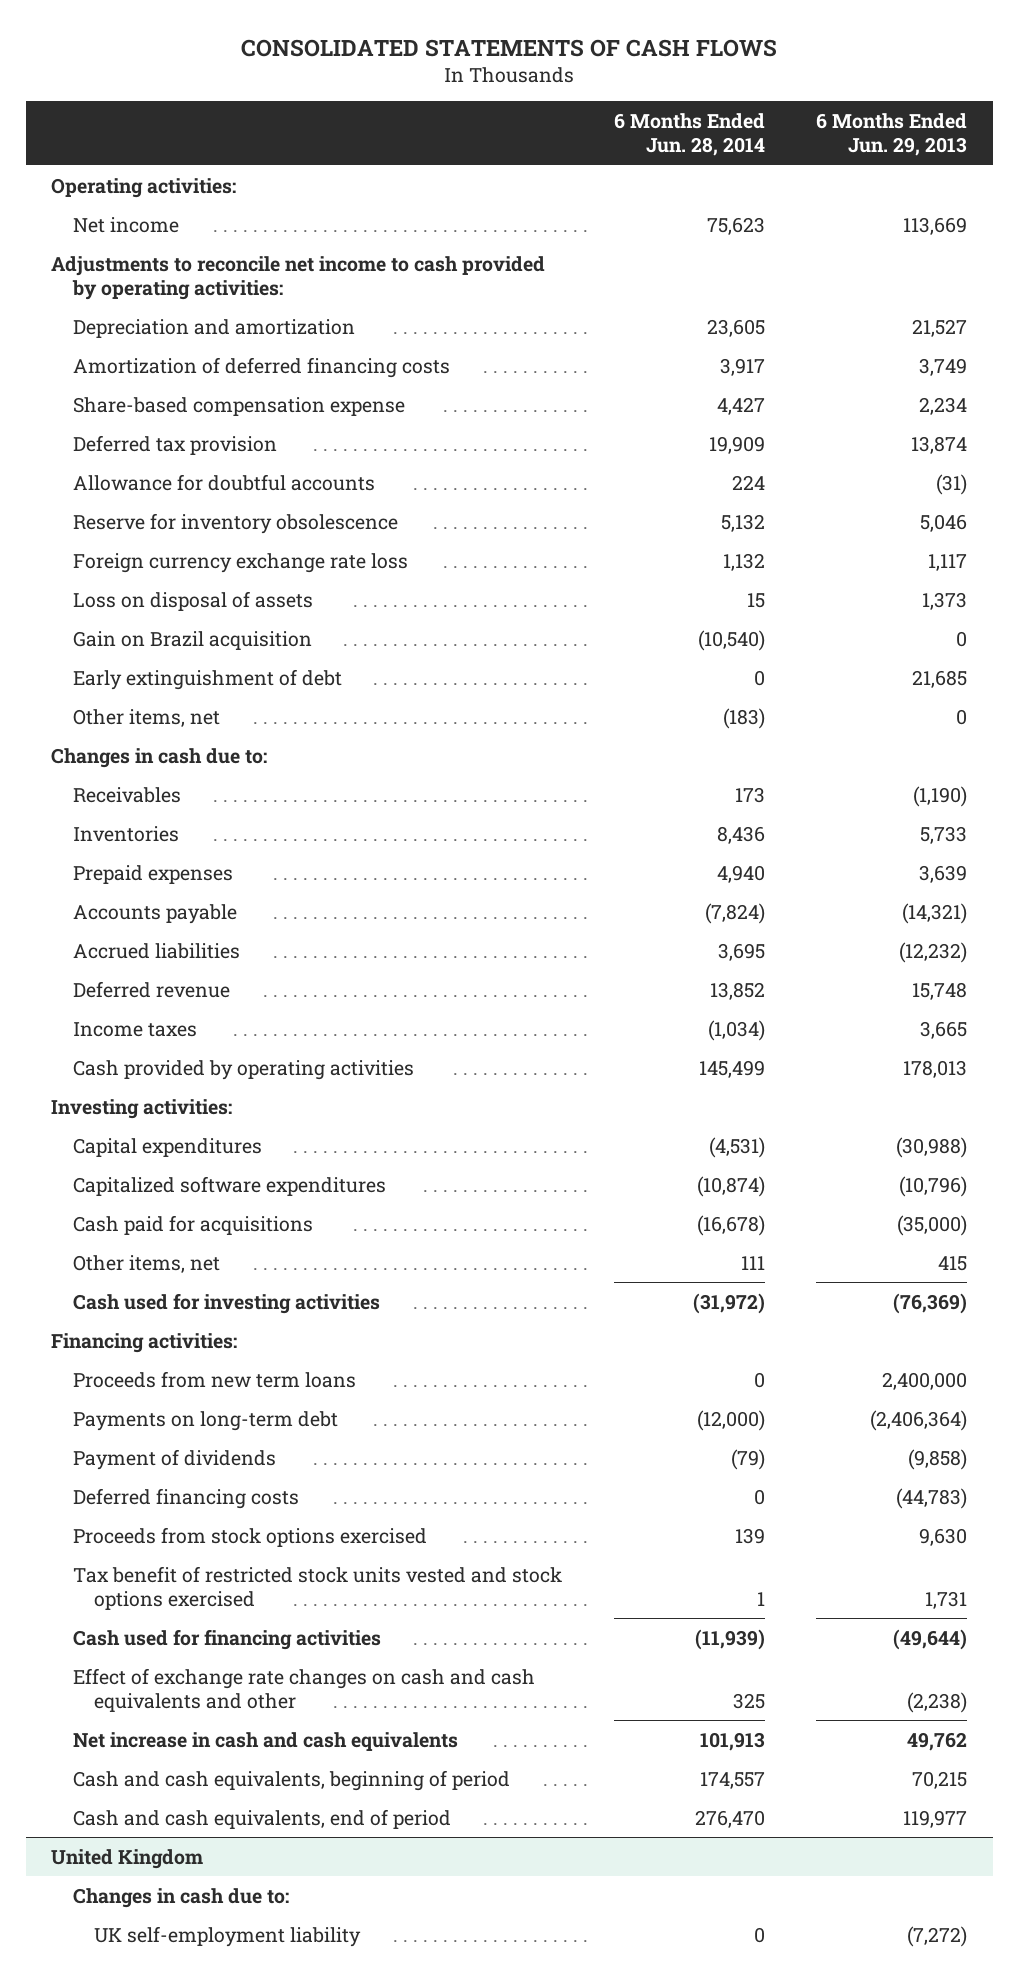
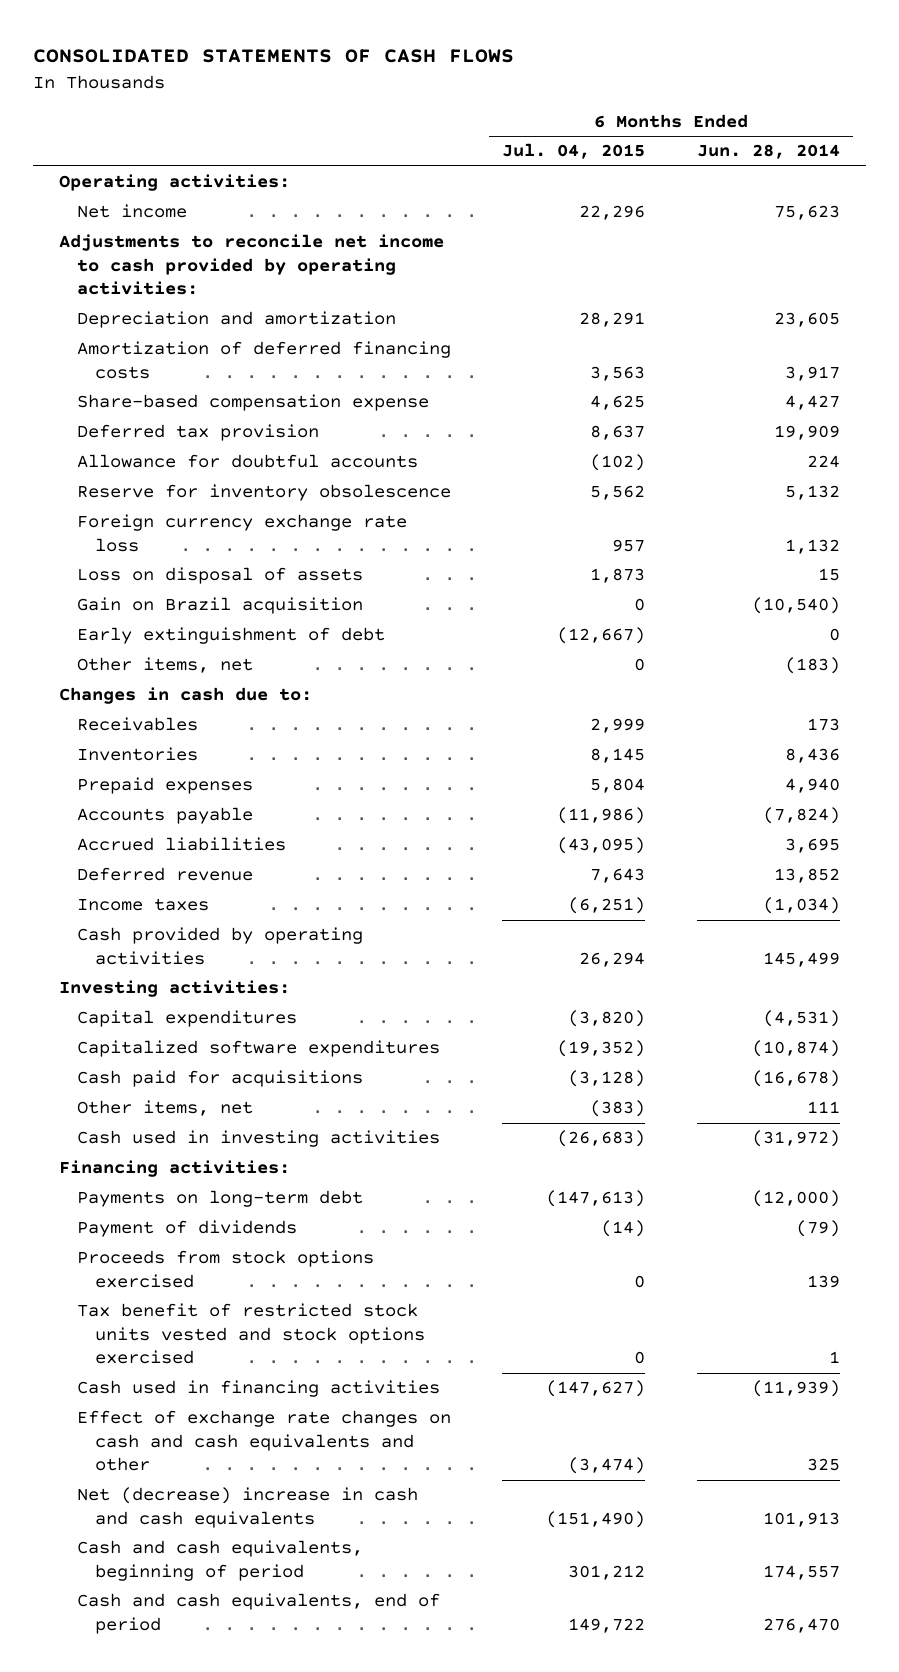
- | 6 Months Ended Jun. 28, 2014 | 6 Months Ended Jun. 29, 2013
+ | 6 Months Ended Jul. 04, 2015 | 6 Months Ended Jun. 28, 2014
- Cash used for investing activities | (31,972) | (76,369)
+ Cash used in investing activities | (26,683) | (31,972)
- Proceeds from new term loans | 0 | 2,400,000
- Deferred financing costs | 0 | (44,783)
- Cash used for financing activities | (11,939) | (49,644)
+ Cash used in financing activities | (147,627) | (11,939)
- Net increase in cash and cash equivalents | 101,913 | 49,762
+ Net (decrease) increase in cash and cash equivalents | (151,490) | 101,913
- United Kingdom
- Changes in cash due to:
- UK self-employment liability | 0 | (7,272)

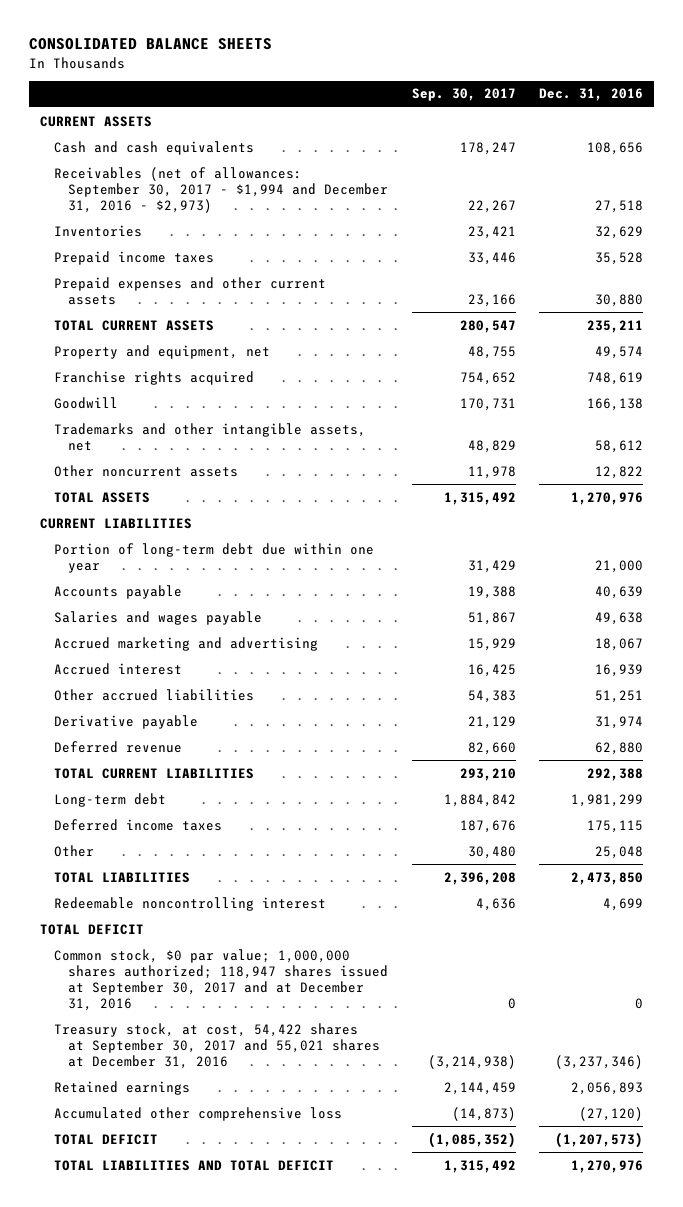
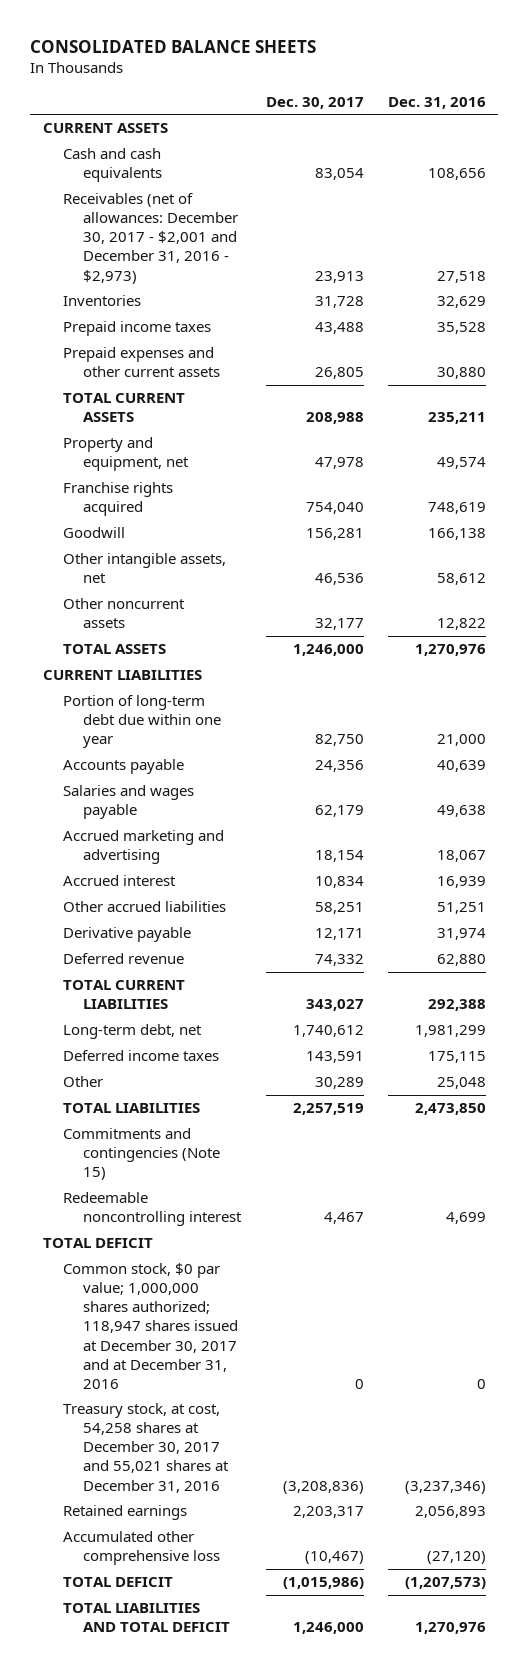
- | Sep. 30, 2017 | Dec. 31, 2016
+ | Dec. 30, 2017 | Dec. 31, 2016
- Receivables (net of allowances: September 30, 2017 - $1,994 and December 31, 2016 - $2,973) | 22,267 | 27,518
+ Receivables (net of allowances: December 30, 2017 - $2,001 and December 31, 2016 - $2,973) | 23,913 | 27,518
- Trademarks and other intangible assets, net | 48,829 | 58,612
+ Other intangible assets, net | 46,536 | 58,612
- Long-term debt | 1,884,842 | 1,981,299
+ Long-term debt, net | 1,740,612 | 1,981,299
+ Commitments and contingencies (Note 15)
- Common stock, $0 par value; 1,000,000 shares authorized; 118,947 shares issued at September 30, 2017 and at December 31, 2016 | 0 | 0
- Treasury stock, at cost, 54,422 shares at September 30, 2017 and 55,021 shares at December 31, 2016 | (3,214,938) | (3,237,346)
+ Common stock, $0 par value; 1,000,000 shares authorized; 118,947 shares issued at December 30, 2017 and at December 31, 2016 | 0 | 0
+ Treasury stock, at cost, 54,258 shares at December 30, 2017 and 55,021 shares at December 31, 2016 | (3,208,836) | (3,237,346)

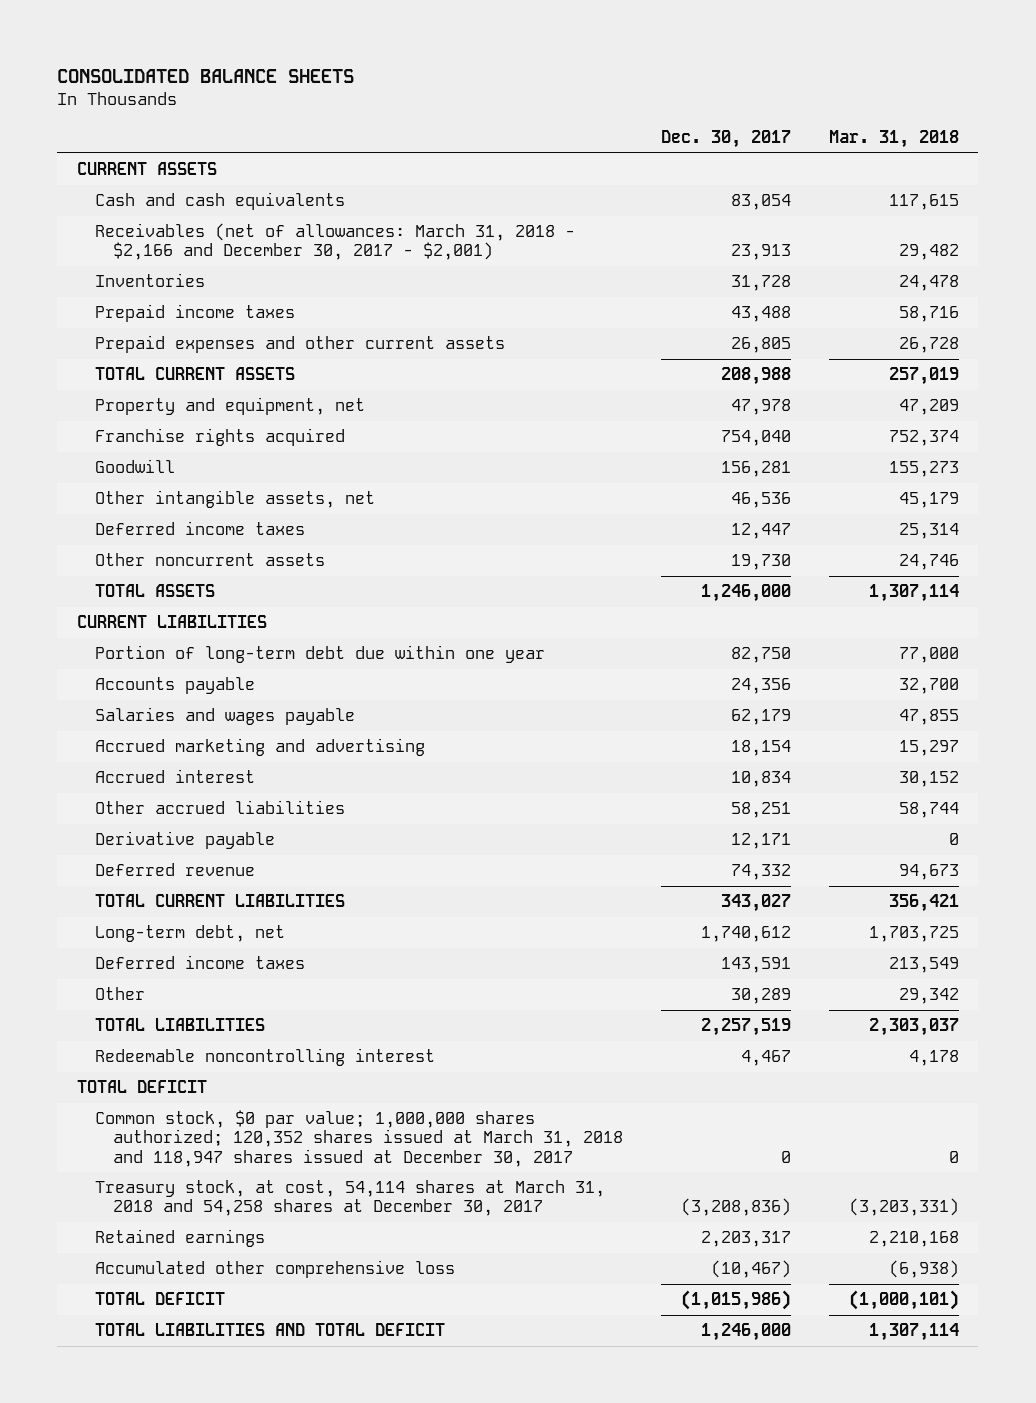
- | Dec. 30, 2017 | Dec. 31, 2016
+ | Dec. 30, 2017 | Mar. 31, 2018
- Receivables (net of allowances: December 30, 2017 - $2,001 and December 31, 2016 - $2,973) | 23,913 | 27,518
+ Receivables (net of allowances: March 31, 2018 - $2,166 and December 30, 2017 - $2,001) | 23,913 | 29,482
- Other noncurrent assets | 32,177 | 12,822
+ Deferred income taxes | 12,447 | 25,314
+ Other noncurrent assets | 19,730 | 24,746
- Commitments and contingencies (Note 15)
- Common stock, $0 par value; 1,000,000 shares authorized; 118,947 shares issued at December 30, 2017 and at December 31, 2016 | 0 | 0
- Treasury stock, at cost, 54,258 shares at December 30, 2017 and 55,021 shares at December 31, 2016 | (3,208,836) | (3,237,346)
+ Common stock, $0 par value; 1,000,000 shares authorized; 120,352 shares issued at March 31, 2018 and 118,947 shares issued at December 30, 2017 | 0 | 0
+ Treasury stock, at cost, 54,114 shares at March 31, 2018 and 54,258 shares at December 30, 2017 | (3,208,836) | (3,203,331)

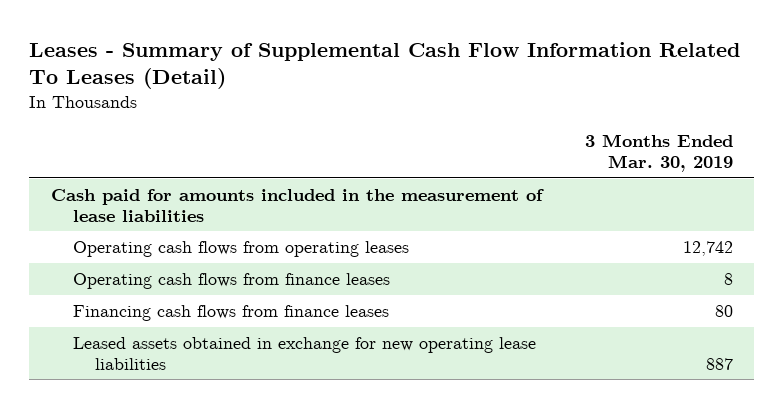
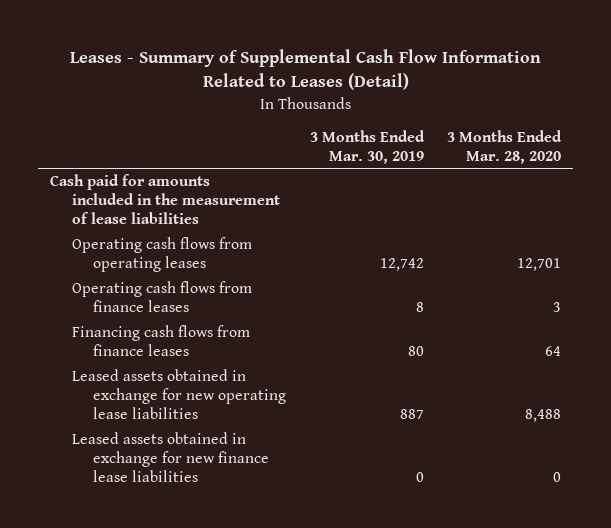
- Leases - Summary of Supplemental Cash Flow Information Related To Leases (Detail)
+ Leases - Summary of Supplemental Cash Flow Information Related to Leases (Detail)
- | 3 Months Ended Mar. 30, 2019
+ | 3 Months Ended Mar. 30, 2019 | 3 Months Ended Mar. 28, 2020
+ Leased assets obtained in exchange for new finance lease liabilities | 0 | 0

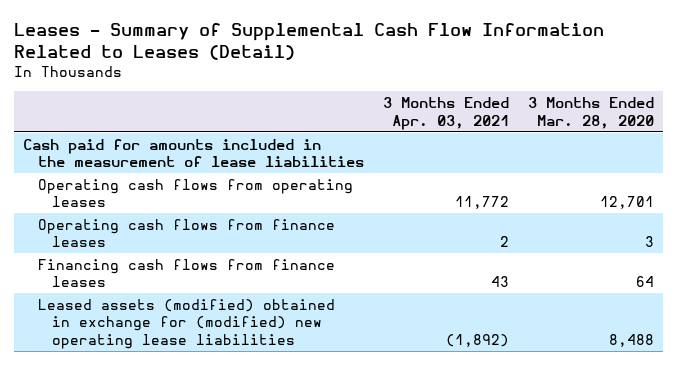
- | 3 Months Ended Mar. 30, 2019 | 3 Months Ended Mar. 28, 2020
+ | 3 Months Ended Apr. 03, 2021 | 3 Months Ended Mar. 28, 2020
- Leased assets obtained in exchange for new operating lease liabilities | 887 | 8,488
- Leased assets obtained in exchange for new finance lease liabilities | 0 | 0
+ Leased assets (modified) obtained in exchange for (modified) new operating lease liabilities | (1,892) | 8,488

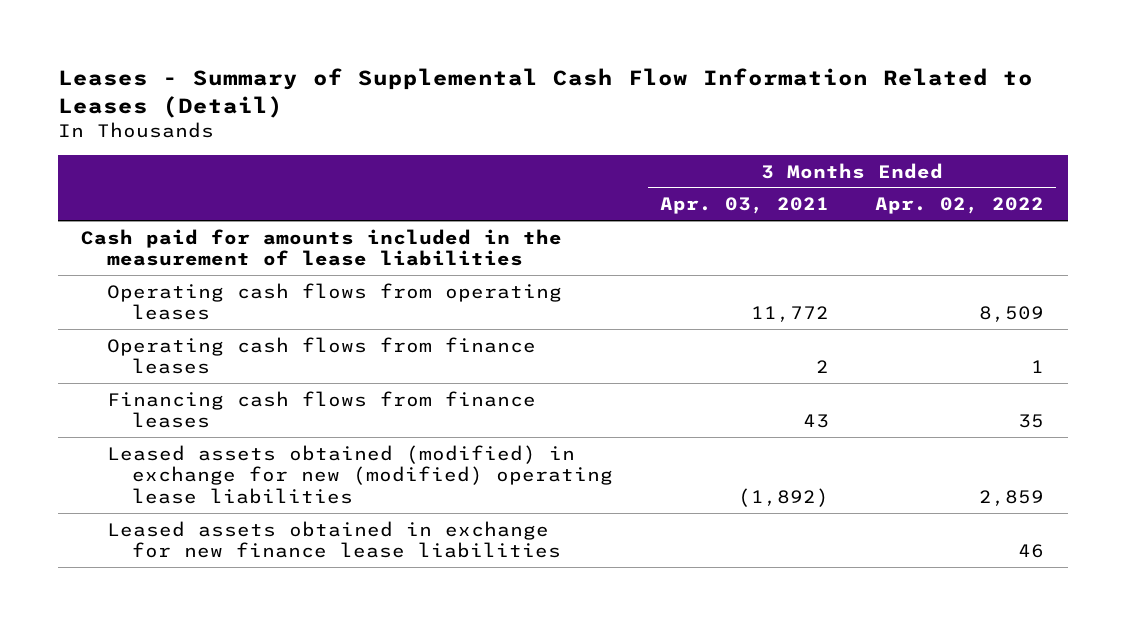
- | 3 Months Ended Apr. 03, 2021 | 3 Months Ended Mar. 28, 2020
+ | 3 Months Ended Apr. 03, 2021 | 3 Months Ended Apr. 02, 2022
- Leased assets (modified) obtained in exchange for (modified) new operating lease liabilities | (1,892) | 8,488
+ Leased assets obtained (modified) in exchange for new (modified) operating lease liabilities | (1,892) | 2,859
+ Leased assets obtained in exchange for new finance lease liabilities | | 46

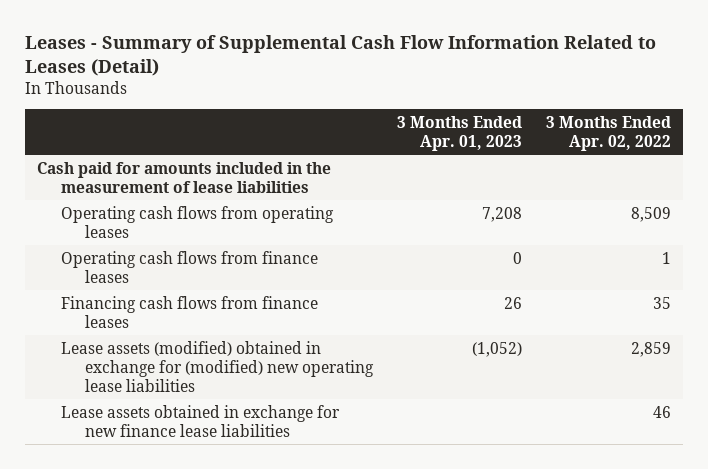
- | 3 Months Ended Apr. 03, 2021 | 3 Months Ended Apr. 02, 2022
+ | 3 Months Ended Apr. 01, 2023 | 3 Months Ended Apr. 02, 2022
- Leased assets obtained (modified) in exchange for new (modified) operating lease liabilities | (1,892) | 2,859
- Leased assets obtained in exchange for new finance lease liabilities | | 46
+ Lease assets (modified) obtained in exchange for (modified) new operating lease liabilities | (1,052) | 2,859
+ Lease assets obtained in exchange for new finance lease liabilities | | 46

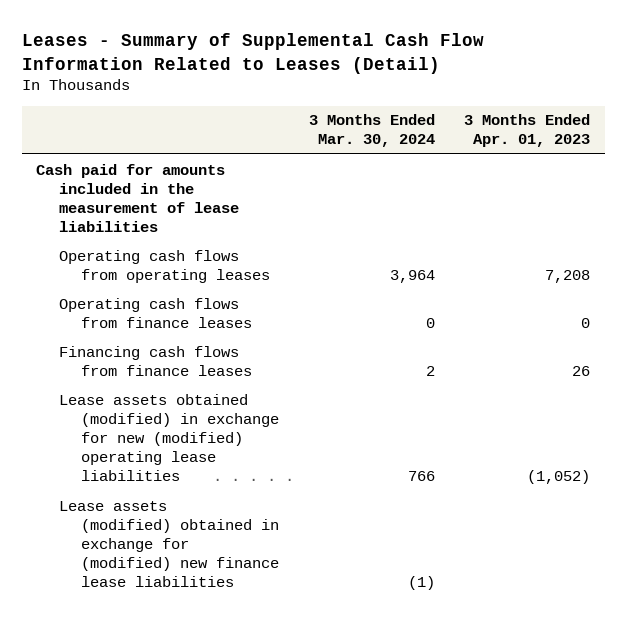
- | 3 Months Ended Apr. 01, 2023 | 3 Months Ended Apr. 02, 2022
+ | 3 Months Ended Mar. 30, 2024 | 3 Months Ended Apr. 01, 2023
- Lease assets (modified) obtained in exchange for (modified) new operating lease liabilities | (1,052) | 2,859
- Lease assets obtained in exchange for new finance lease liabilities | | 46
+ Lease assets obtained (modified) in exchange for new (modified) operating lease liabilities | 766 | (1,052)
+ Lease assets (modified) obtained in exchange for (modified) new finance lease liabilities | (1) |

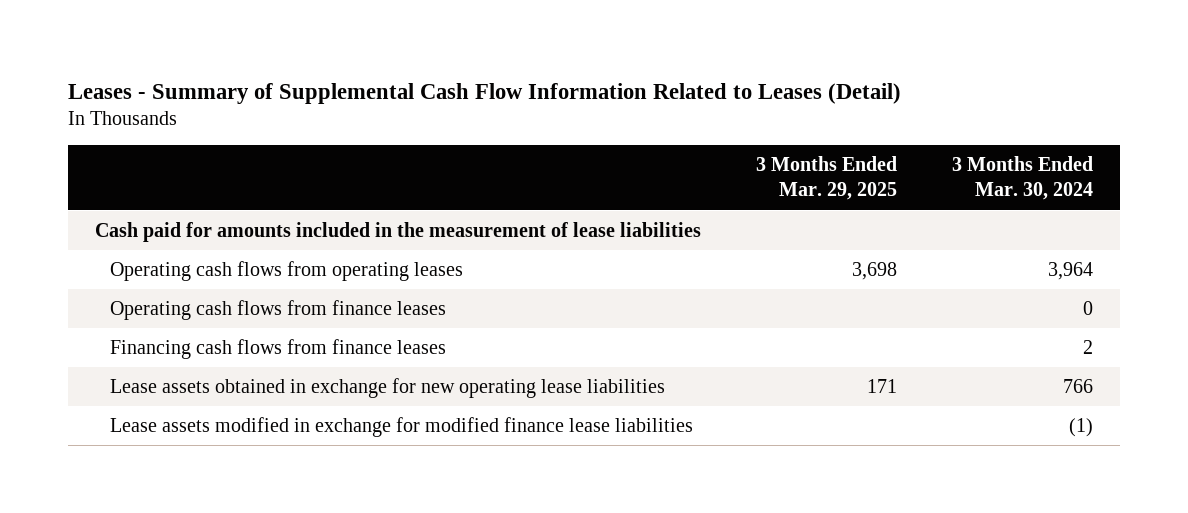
- | 3 Months Ended Mar. 30, 2024 | 3 Months Ended Apr. 01, 2023
+ | 3 Months Ended Mar. 29, 2025 | 3 Months Ended Mar. 30, 2024
- Lease assets obtained (modified) in exchange for new (modified) operating lease liabilities | 766 | (1,052)
- Lease assets (modified) obtained in exchange for (modified) new finance lease liabilities | (1) |
+ Lease assets obtained in exchange for new operating lease liabilities | 171 | 766
+ Lease assets modified in exchange for modified finance lease liabilities | | (1)

